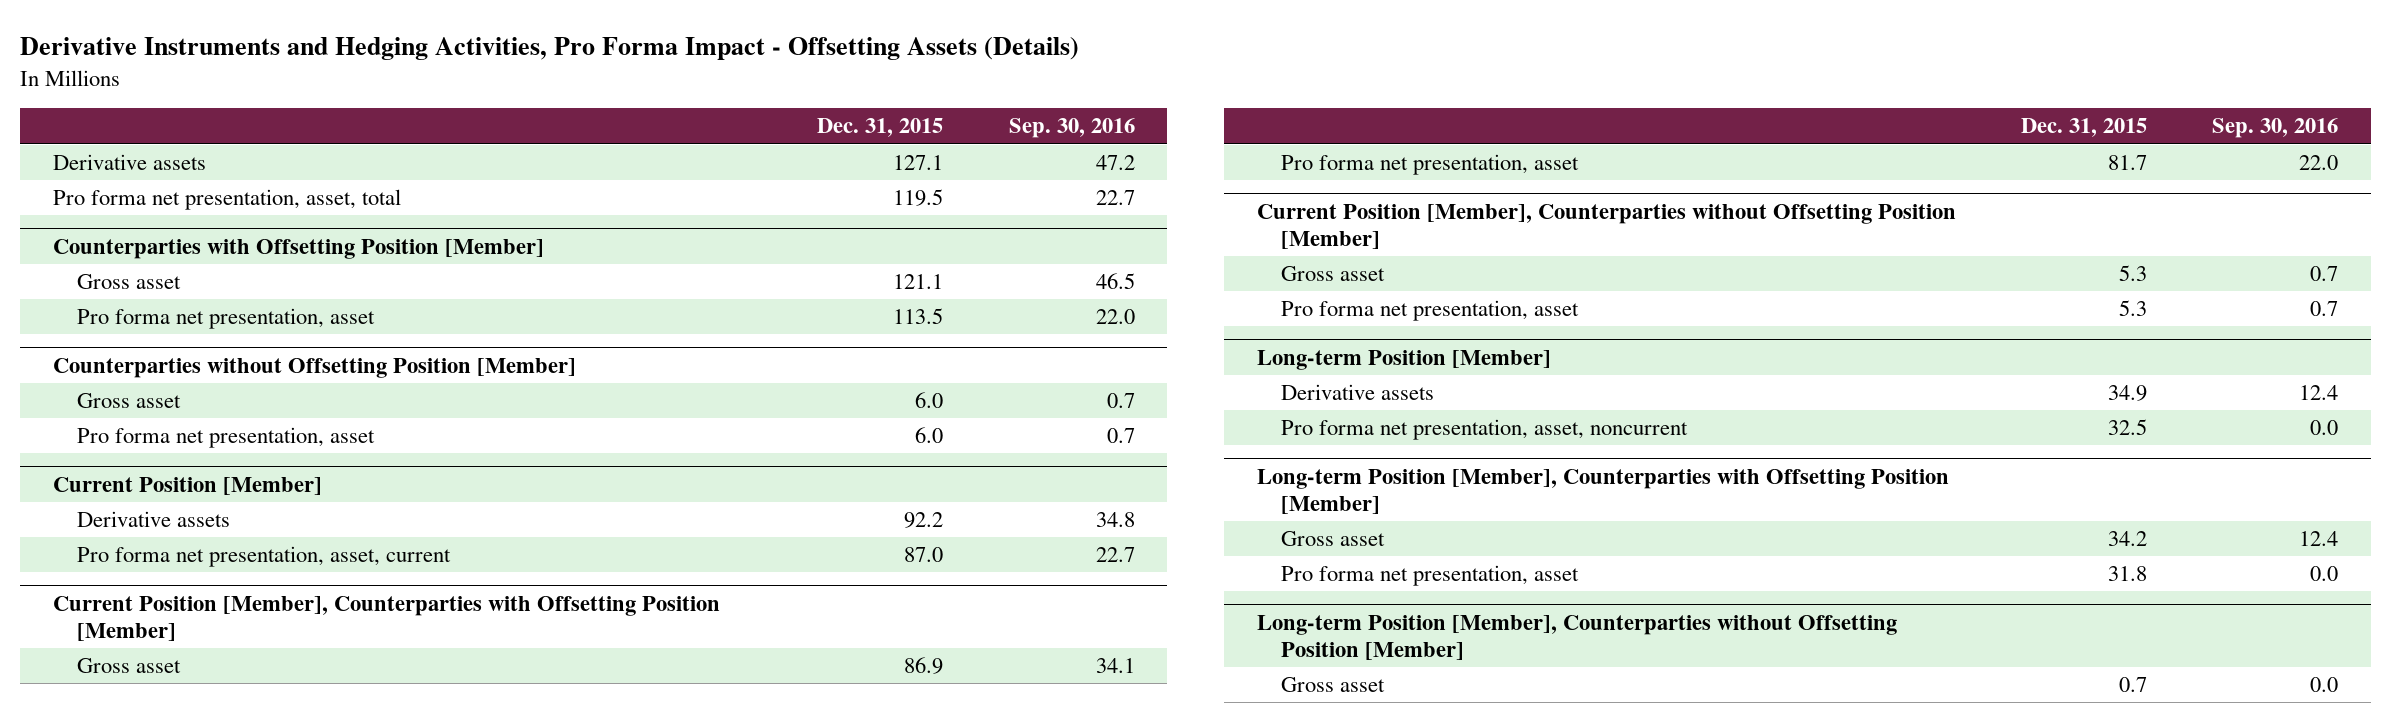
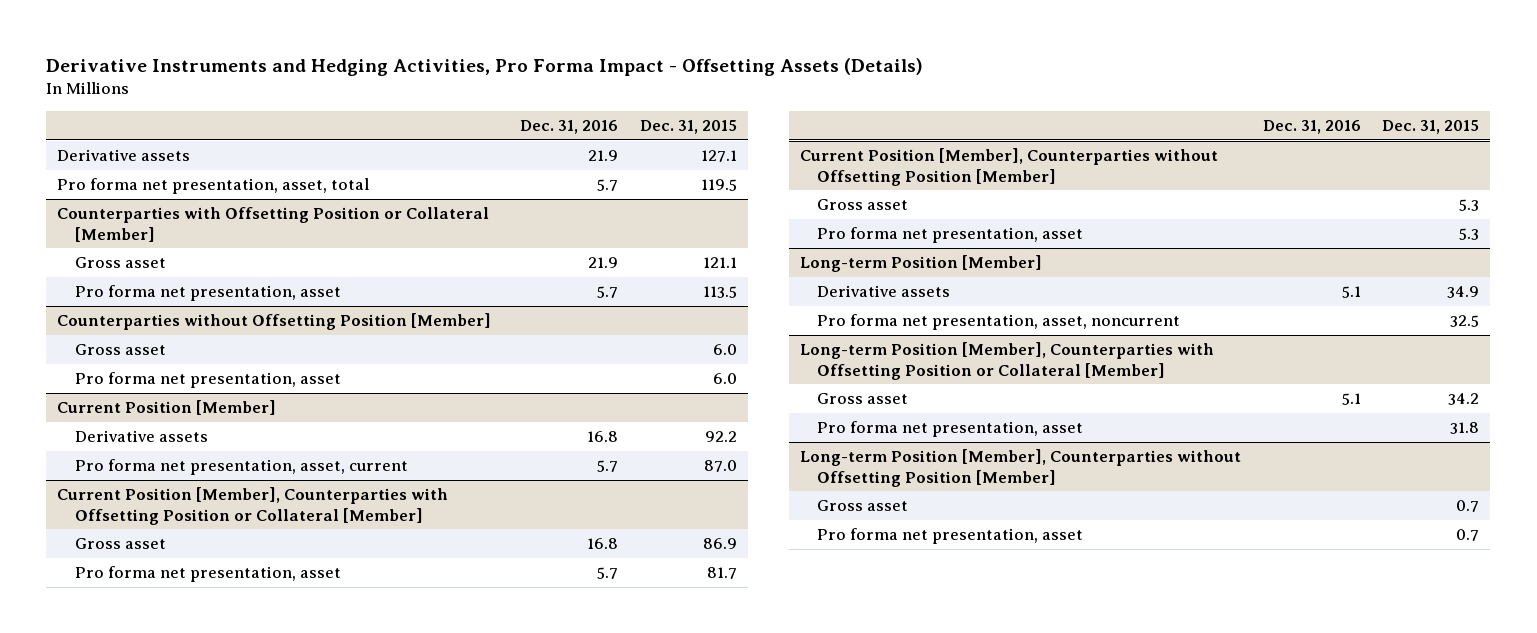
- | Dec. 31, 2015 | Sep. 30, 2016
+ | Dec. 31, 2016 | Dec. 31, 2015
- Counterparties with Offsetting Position [Member]
+ Counterparties with Offsetting Position or Collateral [Member]
- Current Position [Member], Counterparties with Offsetting Position [Member]
+ Current Position [Member], Counterparties with Offsetting Position or Collateral [Member]
- Long-term Position [Member], Counterparties with Offsetting Position [Member]
+ Long-term Position [Member], Counterparties with Offsetting Position or Collateral [Member]
@ Long-term Position [Member], Counterparties without Offsetting Position [Member]
+ Pro forma net presentation, asset | | 0.7

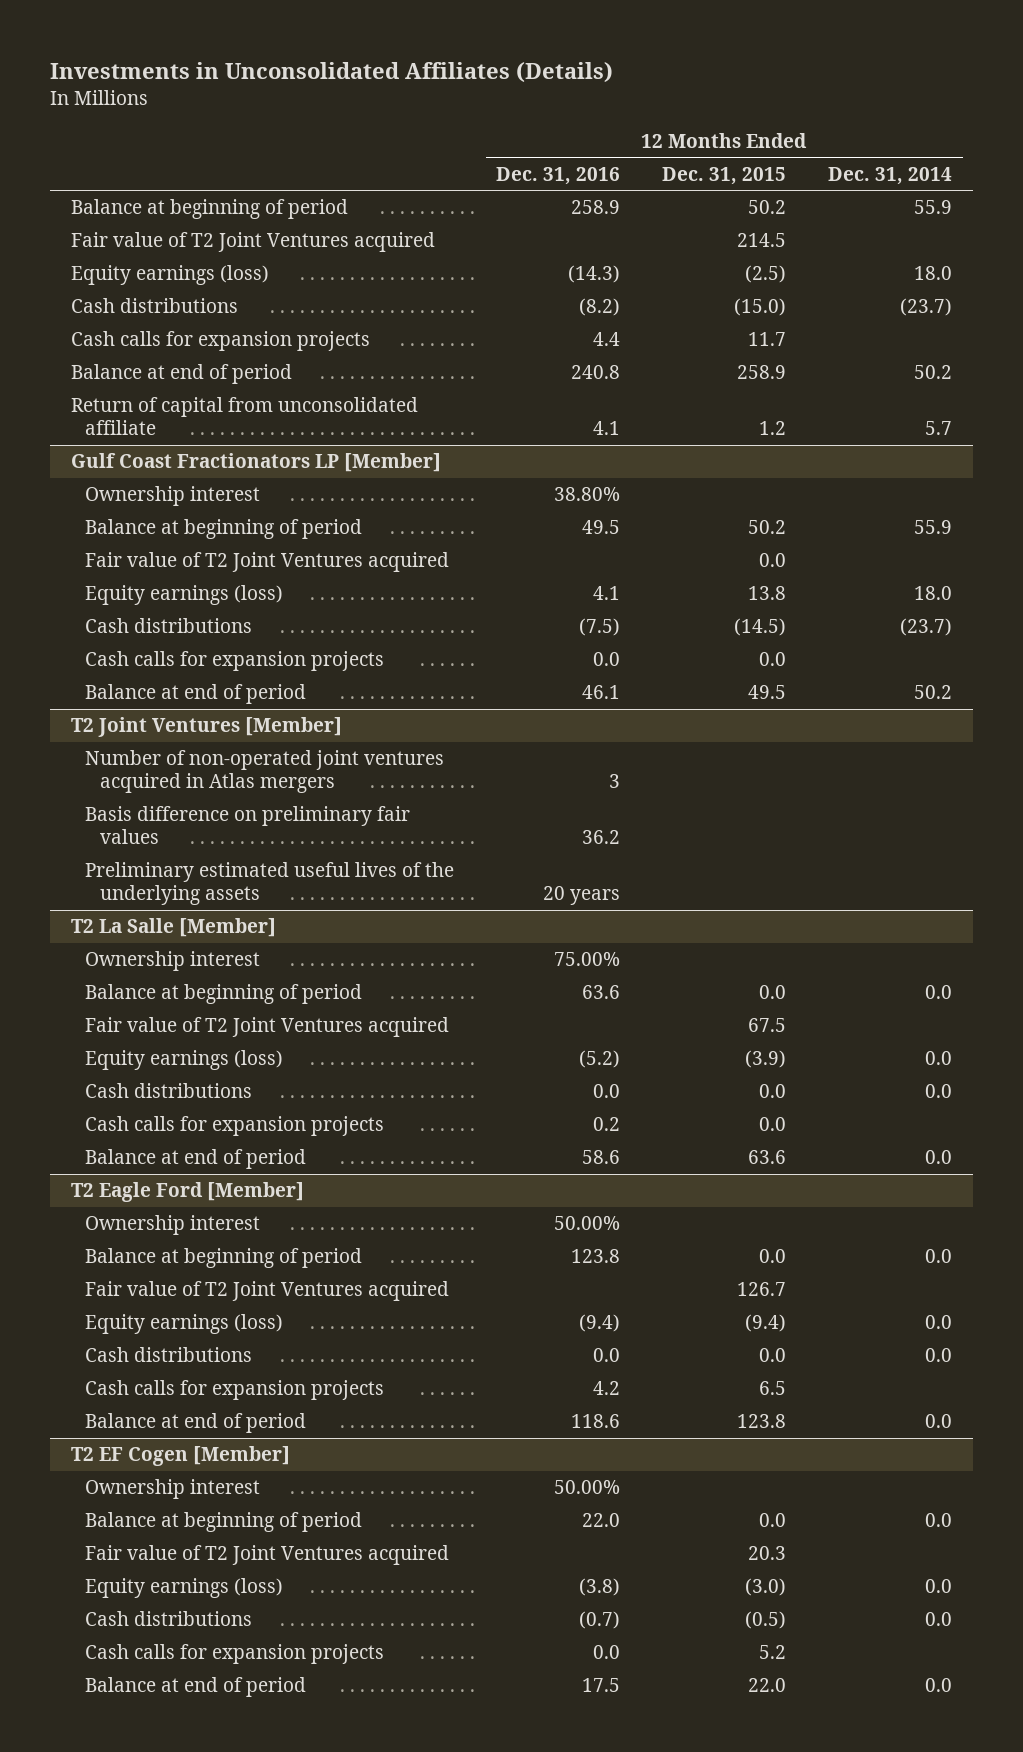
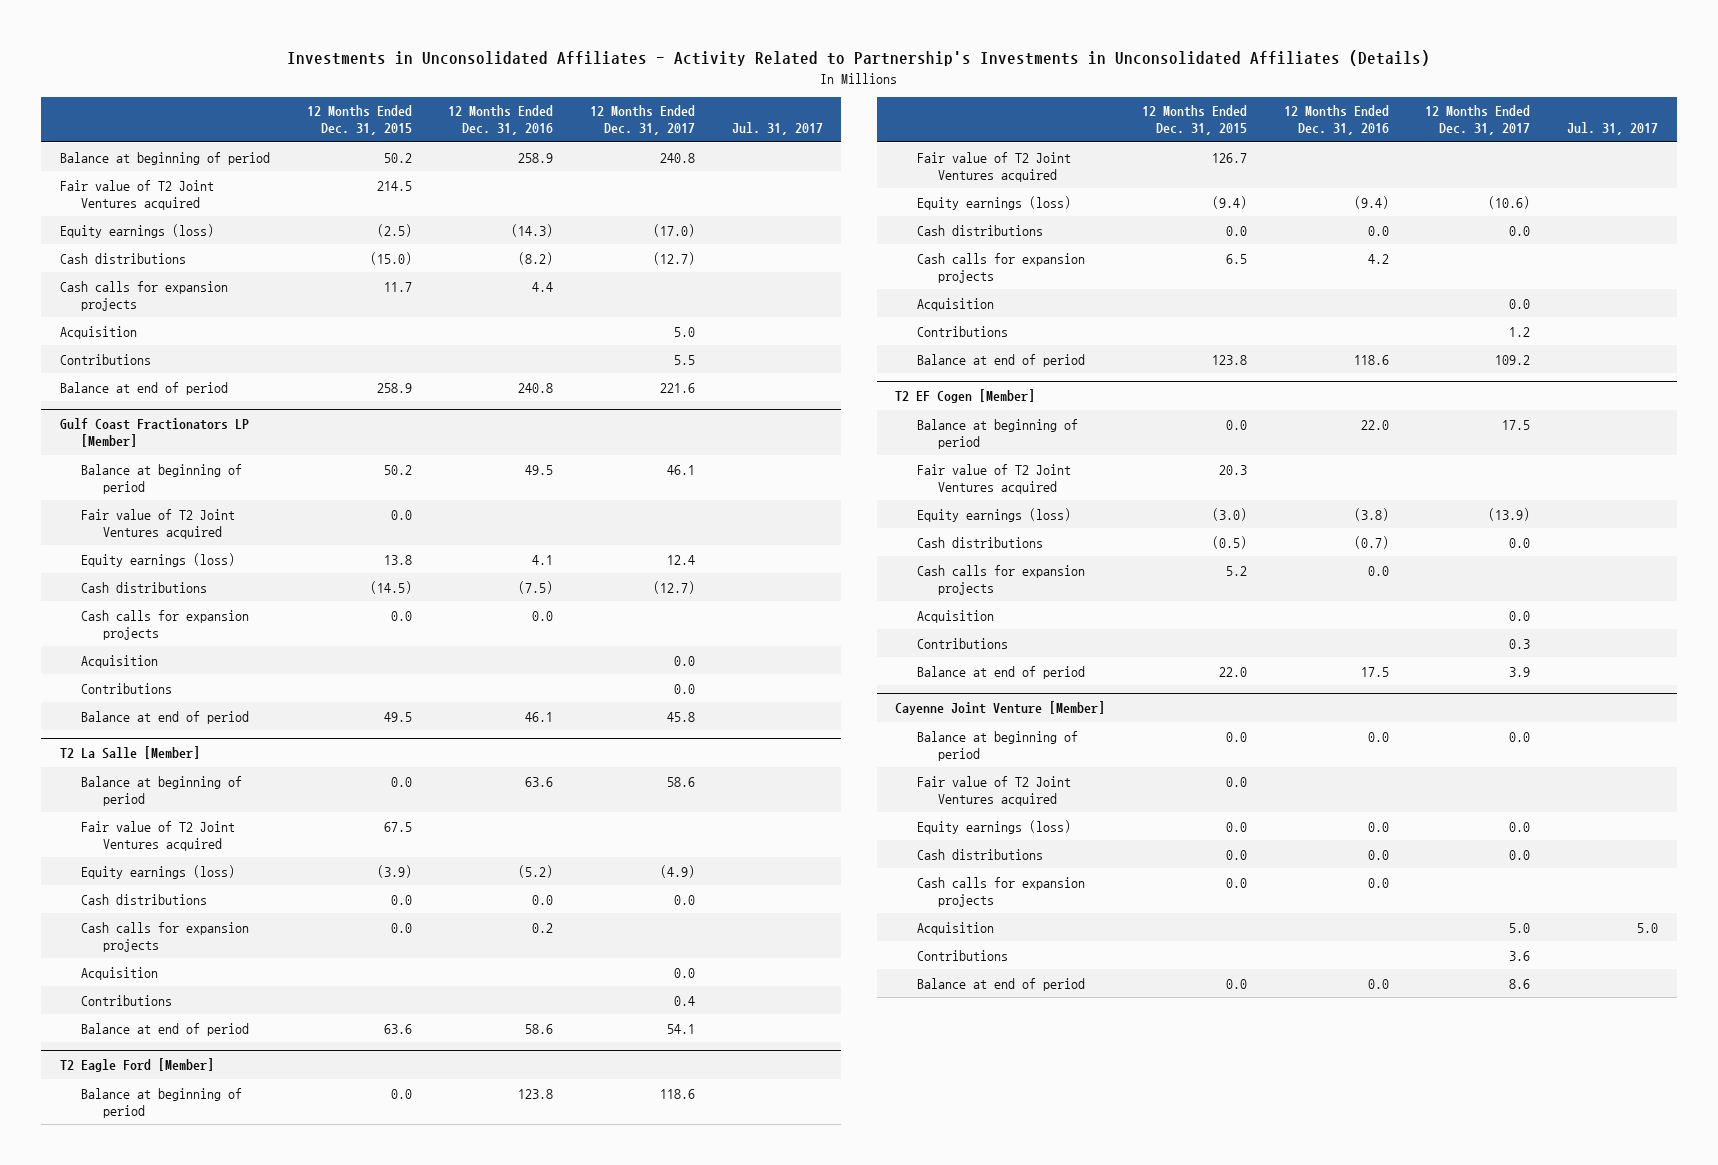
- Investments in Unconsolidated Affiliates (Details)
+ Investments in Unconsolidated Affiliates - Activity Related to Partnership's Investments in Unconsolidated Affiliates (Details)
- | 12 Months Ended Dec. 31, 2016 | 12 Months Ended Dec. 31, 2015 | 12 Months Ended Dec. 31, 2014
+ | 12 Months Ended Dec. 31, 2015 | 12 Months Ended Dec. 31, 2016 | 12 Months Ended Dec. 31, 2017 | Jul. 31, 2017
+ Acquisition | | | 5.0 |
+ Contributions | | | 5.5 |
- Return of capital from unconsolidated affiliate | 4.1 | 1.2 | 5.7
@ Gulf Coast Fractionators LP [Member]
- Ownership interest | 38.80% | |
+ Acquisition | | | 0.0 |
+ Contributions | | | 0.0 |
- T2 Joint Ventures [Member]
- Number of non-operated joint ventures acquired in Atlas mergers | 3 | |
- Basis difference on preliminary fair values | 36.2 | |
- Preliminary estimated useful lives of the underlying assets | 20 years | |
@ T2 La Salle [Member]
- Ownership interest | 75.00% | |
+ Acquisition | | | 0.0 |
+ Contributions | | | 0.4 |
@ T2 Eagle Ford [Member]
- Ownership interest | 50.00% | |
+ Acquisition | | | 0.0 |
+ Contributions | | | 1.2 |
@ T2 EF Cogen [Member]
- Ownership interest | 50.00% | |
+ Acquisition | | | 0.0 |
+ Contributions | | | 0.3 |
+ Cayenne Joint Venture [Member]
+ Balance at beginning of period | 0.0 | 0.0 | 0.0 |
+ Fair value of T2 Joint Ventures acquired | 0.0 | | |
+ Equity earnings (loss) | 0.0 | 0.0 | 0.0 |
+ Cash distributions | 0.0 | 0.0 | 0.0 |
+ Cash calls for expansion projects | 0.0 | 0.0 | |
+ Acquisition | | | 5.0 | 5.0
+ Contributions | | | 3.6 |
+ Balance at end of period | 0.0 | 0.0 | 8.6 |

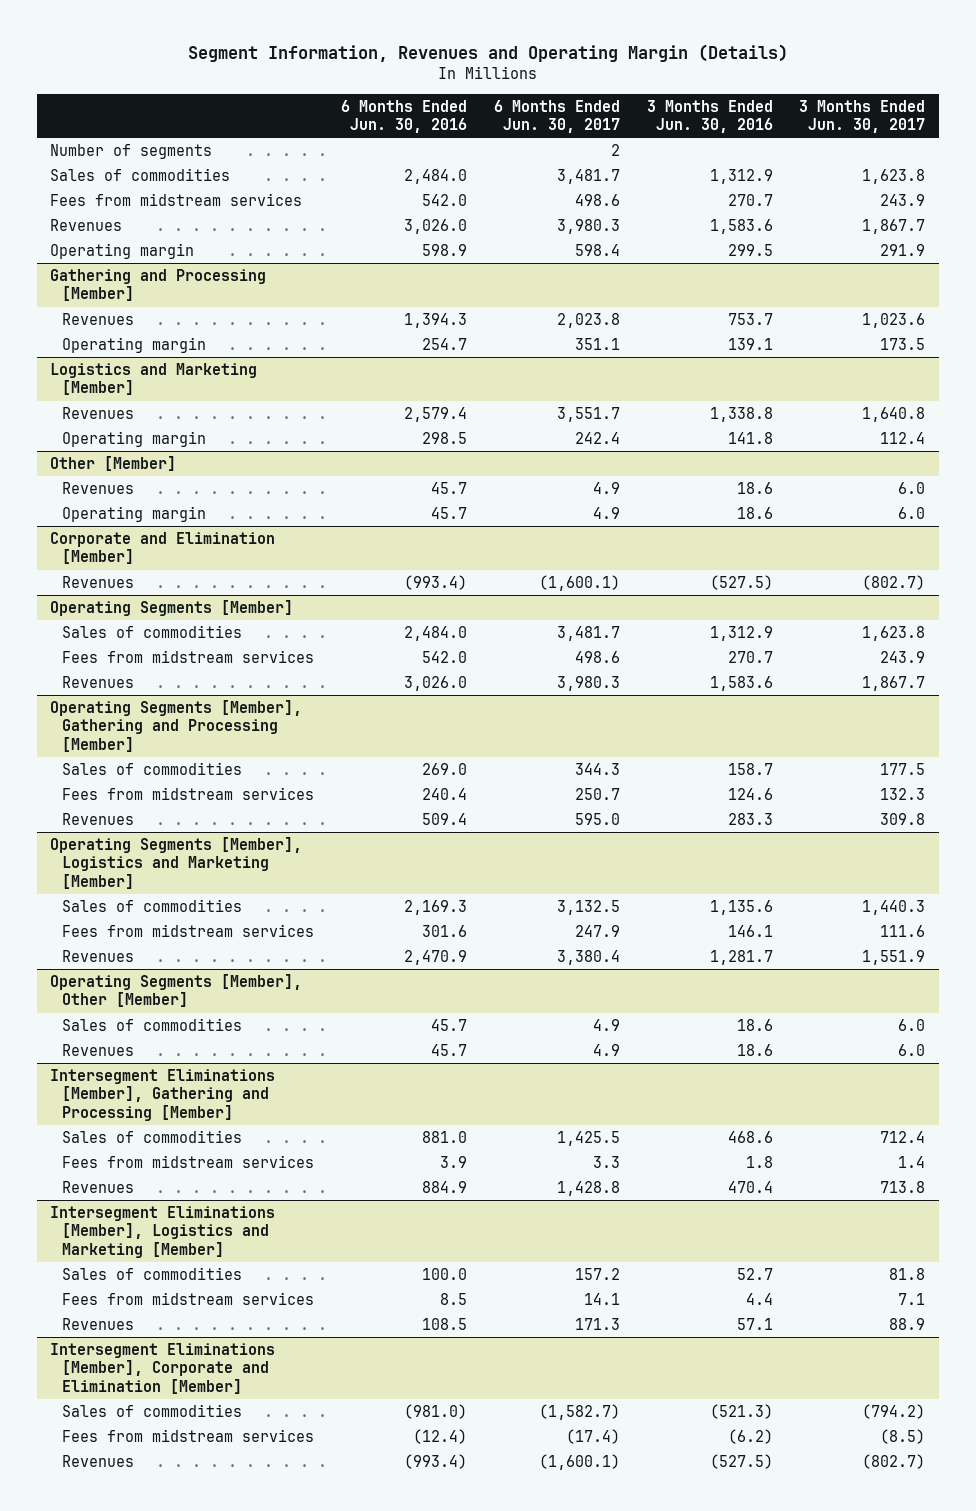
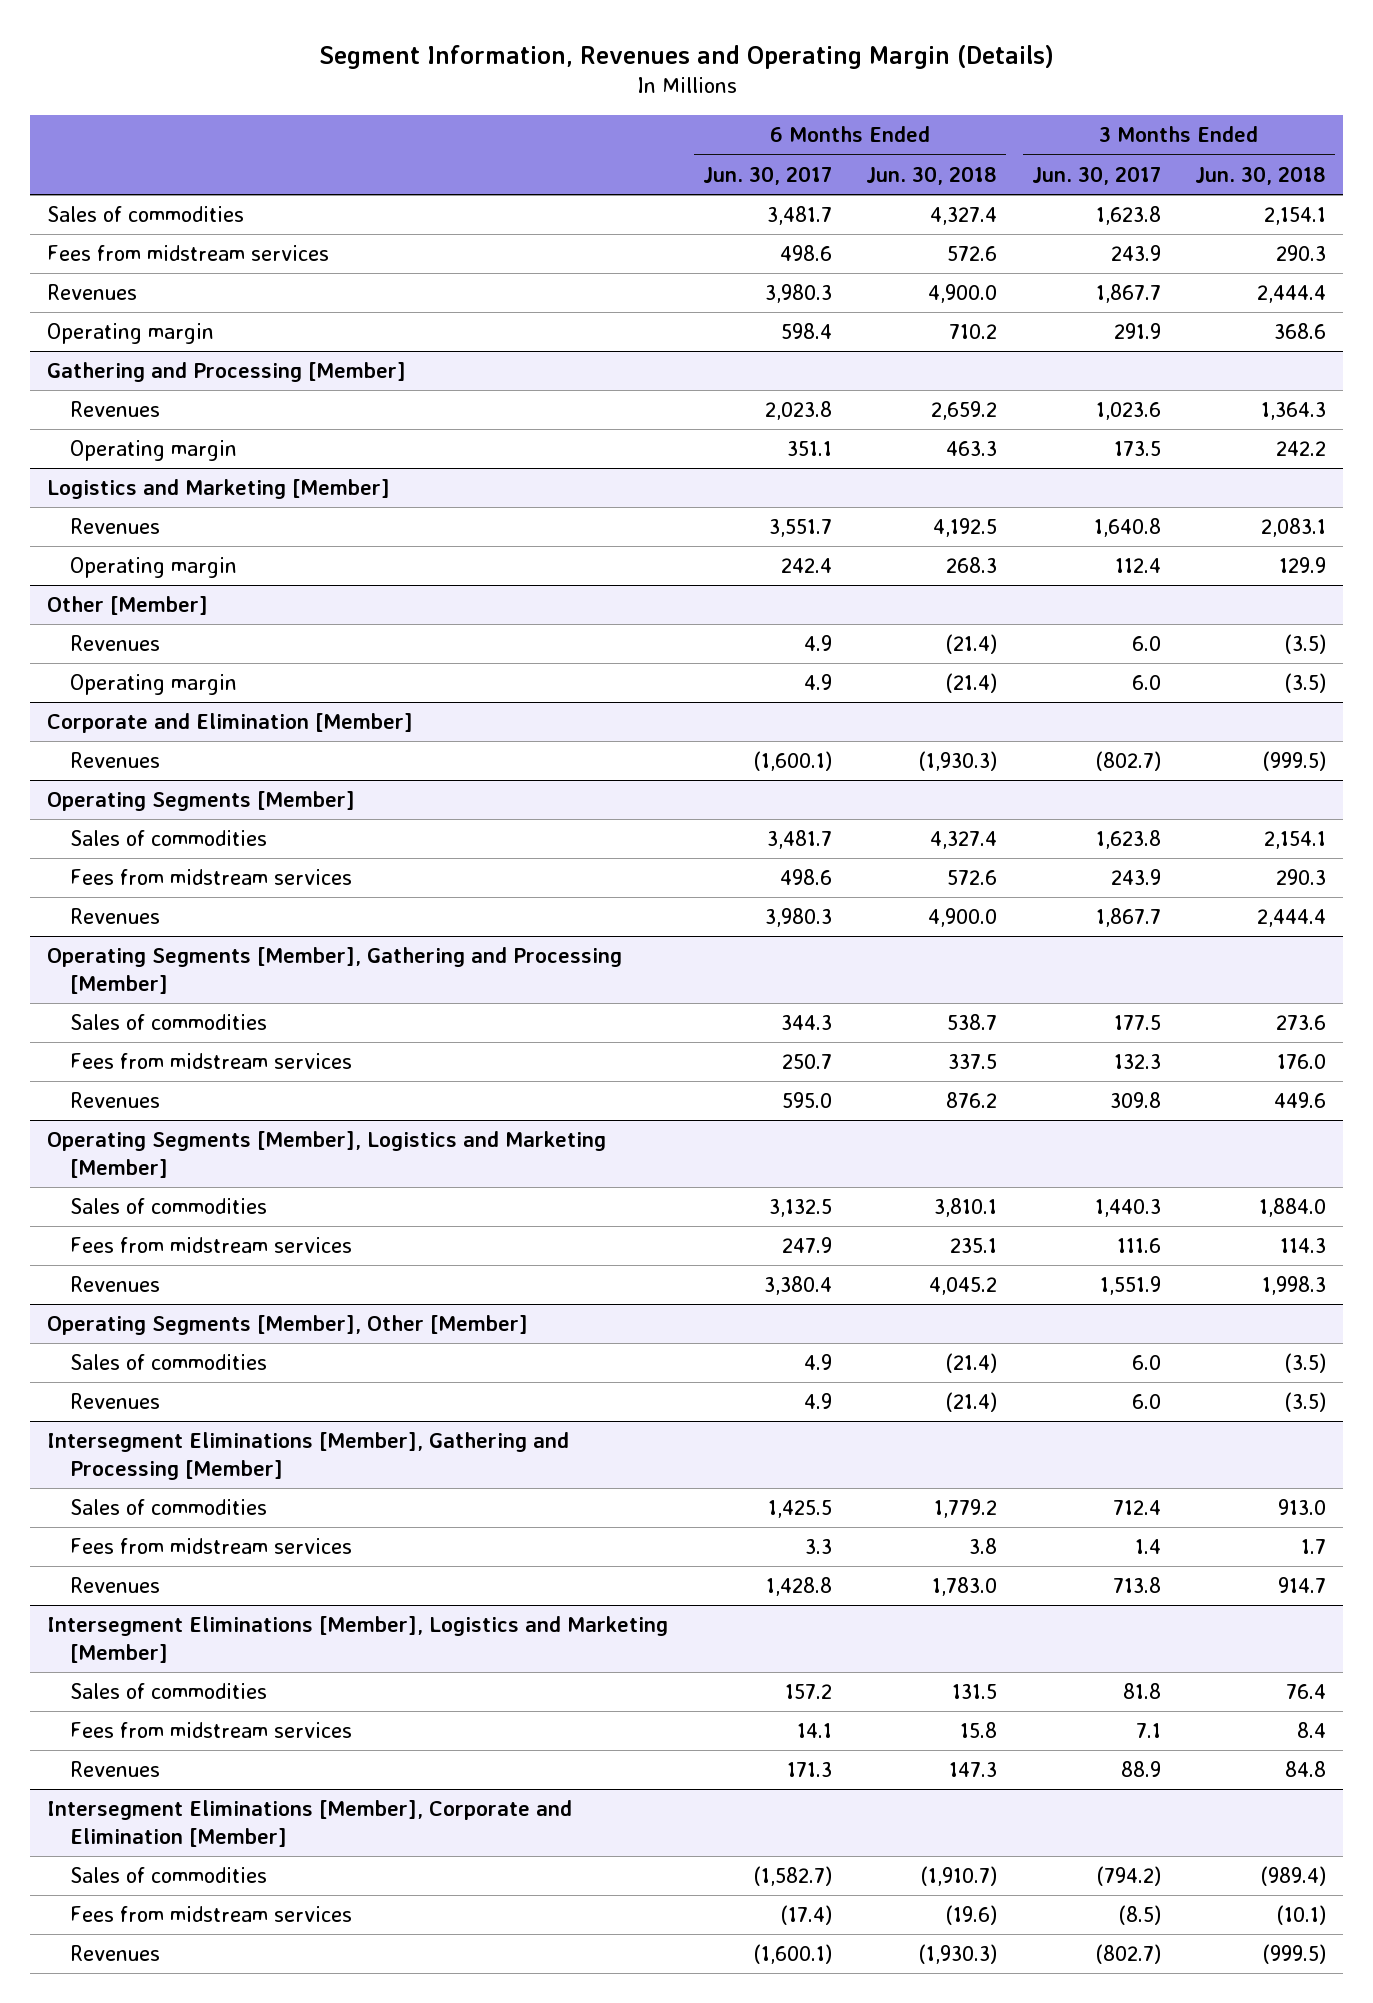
- | 6 Months Ended Jun. 30, 2016 | 6 Months Ended Jun. 30, 2017 | 3 Months Ended Jun. 30, 2016 | 3 Months Ended Jun. 30, 2017
+ | 6 Months Ended Jun. 30, 2017 | 6 Months Ended Jun. 30, 2018 | 3 Months Ended Jun. 30, 2017 | 3 Months Ended Jun. 30, 2018
- Number of segments | | 2 | |

